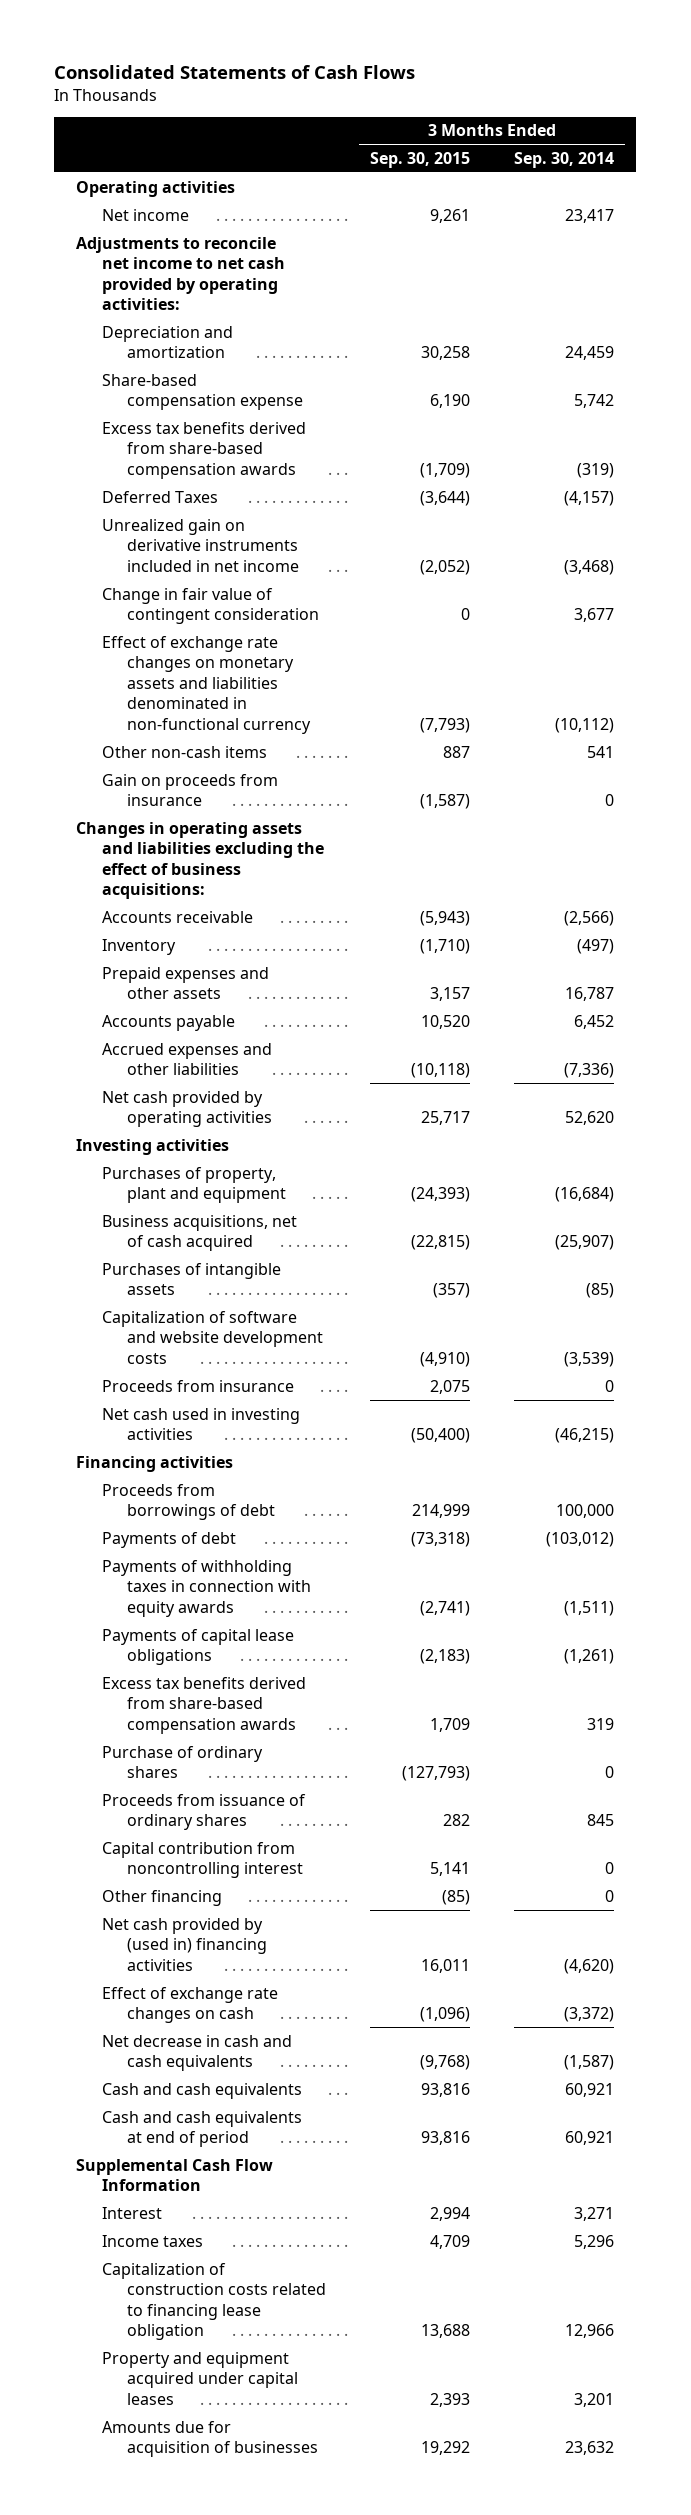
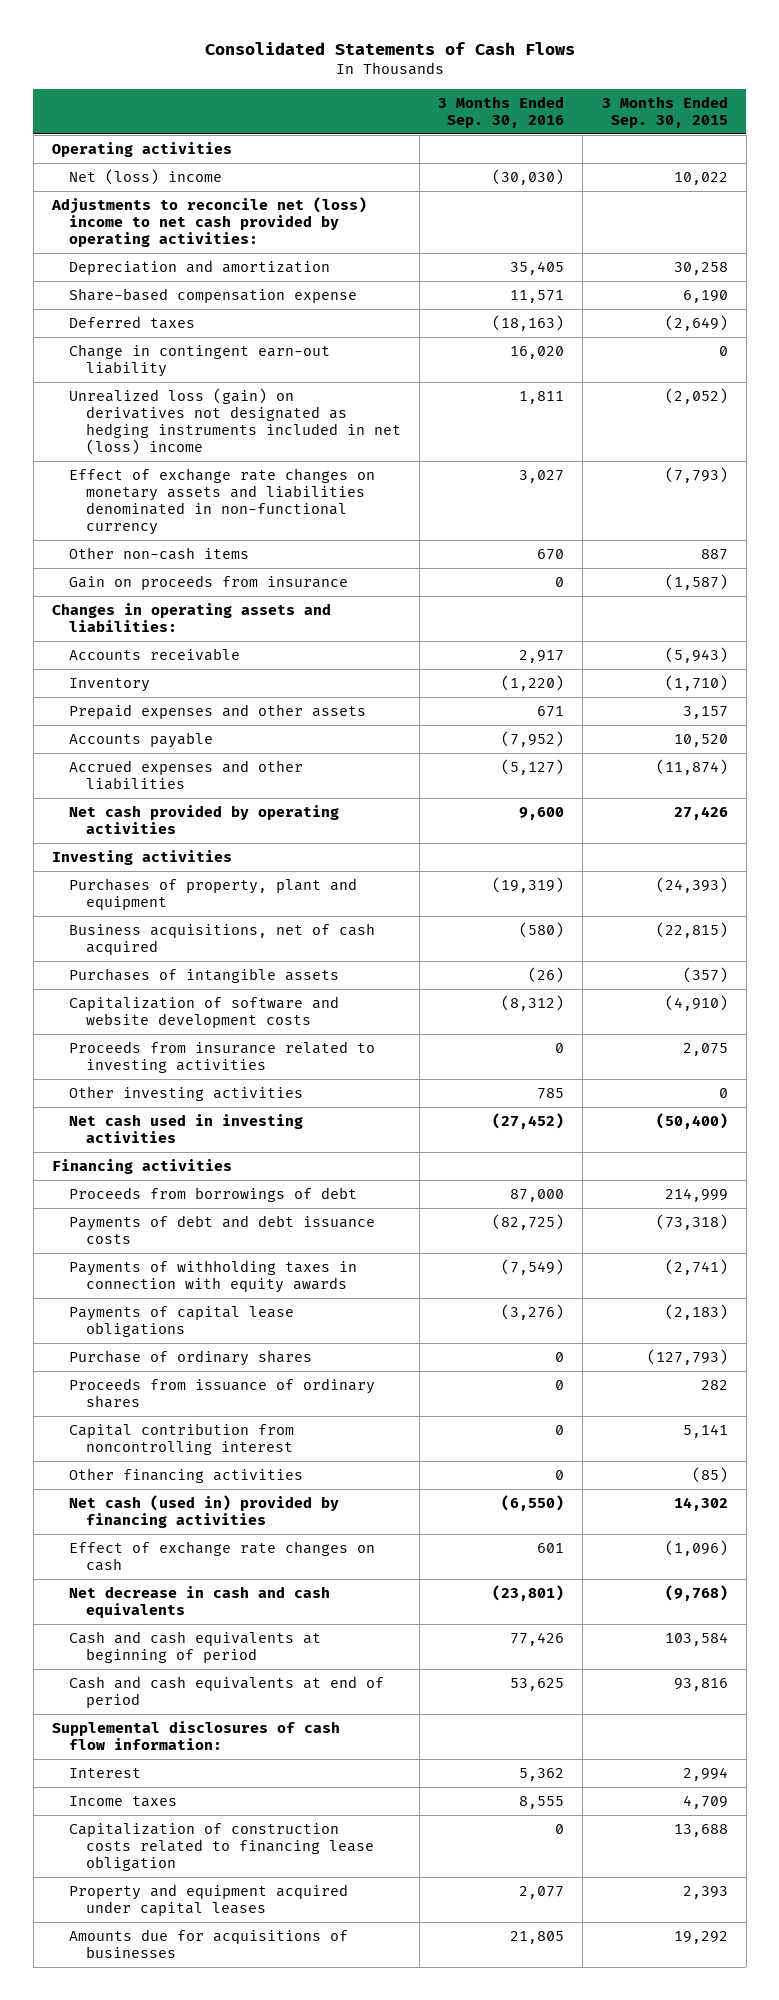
- | 3 Months Ended Sep. 30, 2015 | 3 Months Ended Sep. 30, 2014
+ | 3 Months Ended Sep. 30, 2016 | 3 Months Ended Sep. 30, 2015
- Net income | 9,261 | 23,417
- Adjustments to reconcile net income to net cash provided by operating activities:
+ Net (loss) income | (30,030) | 10,022
+ Adjustments to reconcile net (loss) income to net cash provided by operating activities:
- Excess tax benefits derived from share-based compensation awards | (1,709) | (319)
- Deferred Taxes | (3,644) | (4,157)
- Unrealized gain on derivative instruments included in net income | (2,052) | (3,468)
- Change in fair value of contingent consideration | 0 | 3,677
+ Deferred taxes | (18,163) | (2,649)
+ Change in contingent earn-out liability | 16,020 | 0
+ Unrealized loss (gain) on derivatives not designated as hedging instruments included in net (loss) income | 1,811 | (2,052)
- Changes in operating assets and liabilities excluding the effect of business acquisitions:
+ Changes in operating assets and liabilities:
- Accrued expenses and other liabilities | (10,118) | (7,336)
- Net cash provided by operating activities | 25,717 | 52,620
+ Accrued expenses and other liabilities | (5,127) | (11,874)
+ Net cash provided by operating activities | 9,600 | 27,426
- Proceeds from insurance | 2,075 | 0
+ Proceeds from insurance related to investing activities | 0 | 2,075
+ Other investing activities | 785 | 0
- Payments of debt | (73,318) | (103,012)
+ Payments of debt and debt issuance costs | (82,725) | (73,318)
- Excess tax benefits derived from share-based compensation awards | 1,709 | 319
- Other financing | (85) | 0
- Net cash provided by (used in) financing activities | 16,011 | (4,620)
+ Other financing activities | 0 | (85)
+ Net cash (used in) provided by financing activities | (6,550) | 14,302
- Cash and cash equivalents | 93,816 | 60,921
+ Cash and cash equivalents at beginning of period | 77,426 | 103,584
- Supplemental Cash Flow Information
+ Supplemental disclosures of cash flow information:
- Amounts due for acquisition of businesses | 19,292 | 23,632
+ Amounts due for acquisitions of businesses | 21,805 | 19,292

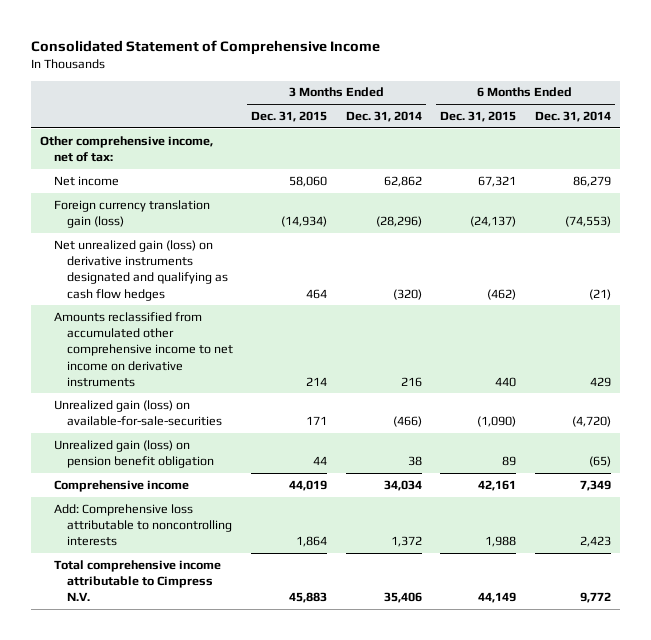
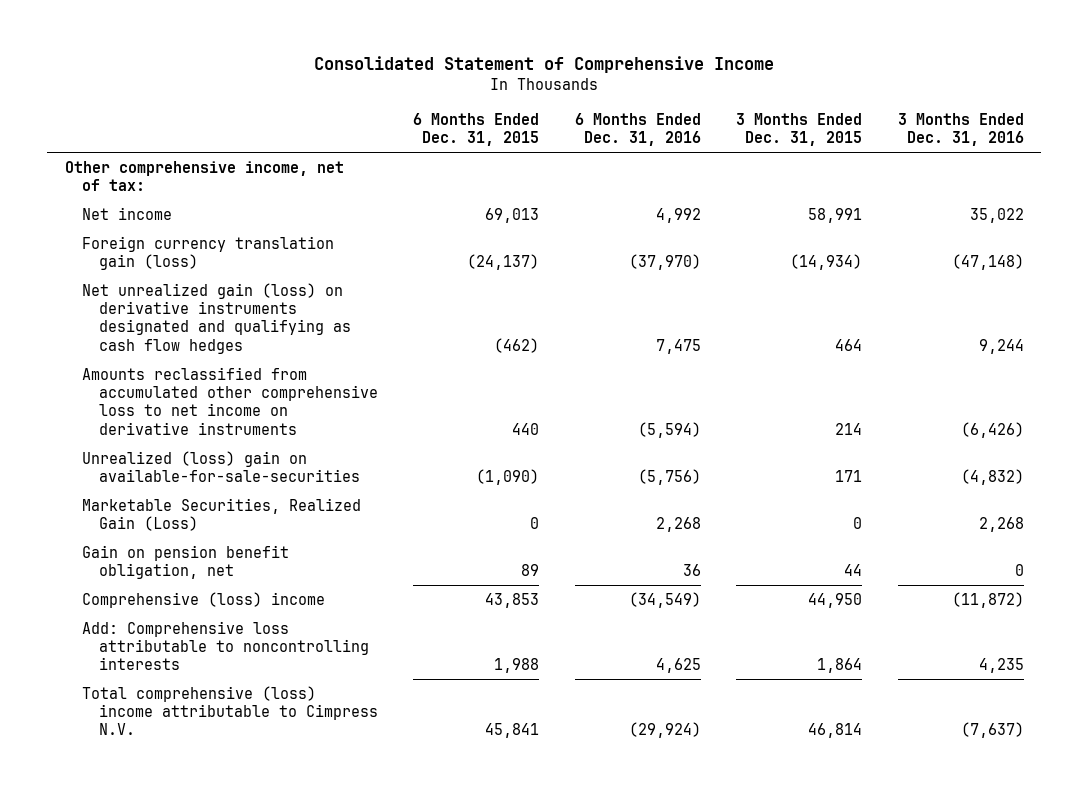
- | 3 Months Ended Dec. 31, 2015 | 3 Months Ended Dec. 31, 2014 | 6 Months Ended Dec. 31, 2015 | 6 Months Ended Dec. 31, 2014
+ | 6 Months Ended Dec. 31, 2015 | 6 Months Ended Dec. 31, 2016 | 3 Months Ended Dec. 31, 2015 | 3 Months Ended Dec. 31, 2016
- Net income | 58,060 | 62,862 | 67,321 | 86,279
+ Net income | 69,013 | 4,992 | 58,991 | 35,022
- Amounts reclassified from accumulated other comprehensive income to net income on derivative instruments | 214 | 216 | 440 | 429
- Unrealized gain (loss) on available-for-sale-securities | 171 | (466) | (1,090) | (4,720)
- Unrealized gain (loss) on pension benefit obligation | 44 | 38 | 89 | (65)
- Comprehensive income | 44,019 | 34,034 | 42,161 | 7,349
+ Amounts reclassified from accumulated other comprehensive loss to net income on derivative instruments | 440 | (5,594) | 214 | (6,426)
+ Unrealized (loss) gain on available-for-sale-securities | (1,090) | (5,756) | 171 | (4,832)
+ Marketable Securities, Realized Gain (Loss) | 0 | 2,268 | 0 | 2,268
+ Gain on pension benefit obligation, net | 89 | 36 | 44 | 0
+ Comprehensive (loss) income | 43,853 | (34,549) | 44,950 | (11,872)
- Total comprehensive income attributable to Cimpress N.V. | 45,883 | 35,406 | 44,149 | 9,772
+ Total comprehensive (loss) income attributable to Cimpress N.V. | 45,841 | (29,924) | 46,814 | (7,637)

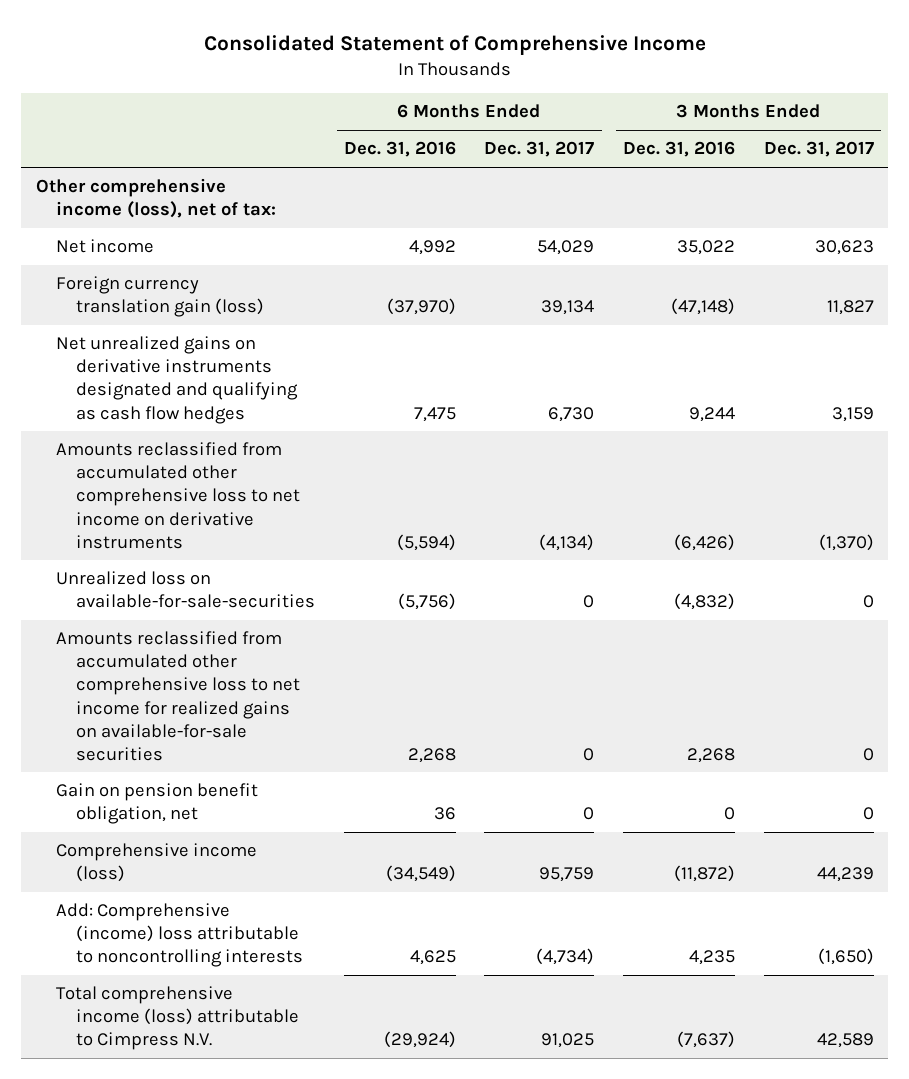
- | 6 Months Ended Dec. 31, 2015 | 6 Months Ended Dec. 31, 2016 | 3 Months Ended Dec. 31, 2015 | 3 Months Ended Dec. 31, 2016
+ | 6 Months Ended Dec. 31, 2016 | 6 Months Ended Dec. 31, 2017 | 3 Months Ended Dec. 31, 2016 | 3 Months Ended Dec. 31, 2017
- Other comprehensive income, net of tax:
+ Other comprehensive income (loss), net of tax:
- Net unrealized gain (loss) on derivative instruments designated and qualifying as cash flow hedges | (462) | 7,475 | 464 | 9,244
+ Net unrealized gains on derivative instruments designated and qualifying as cash flow hedges | 7,475 | 6,730 | 9,244 | 3,159
- Unrealized (loss) gain on available-for-sale-securities | (1,090) | (5,756) | 171 | (4,832)
- Marketable Securities, Realized Gain (Loss) | 0 | 2,268 | 0 | 2,268
+ Unrealized loss on available-for-sale-securities | (5,756) | 0 | (4,832) | 0
+ Amounts reclassified from accumulated other comprehensive loss to net income for realized gains on available-for-sale securities | 2,268 | 0 | 2,268 | 0
- Comprehensive (loss) income | 43,853 | (34,549) | 44,950 | (11,872)
- Add: Comprehensive loss attributable to noncontrolling interests | 1,988 | 4,625 | 1,864 | 4,235
- Total comprehensive (loss) income attributable to Cimpress N.V. | 45,841 | (29,924) | 46,814 | (7,637)
+ Comprehensive income (loss) | (34,549) | 95,759 | (11,872) | 44,239
+ Add: Comprehensive (income) loss attributable to noncontrolling interests | 4,625 | (4,734) | 4,235 | (1,650)
+ Total comprehensive income (loss) attributable to Cimpress N.V. | (29,924) | 91,025 | (7,637) | 42,589

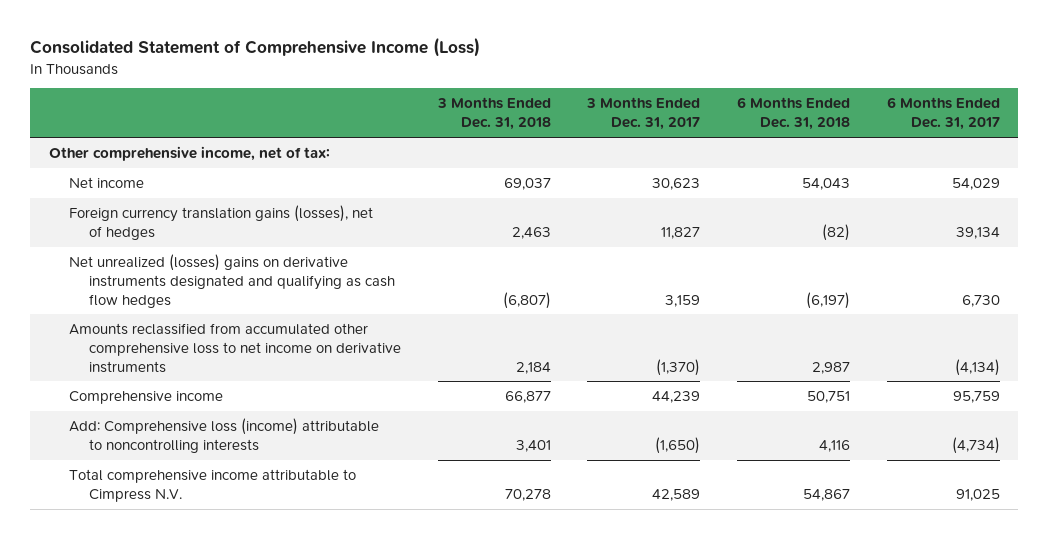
- Consolidated Statement of Comprehensive Income
+ Consolidated Statement of Comprehensive Income (Loss)
- | 6 Months Ended Dec. 31, 2016 | 6 Months Ended Dec. 31, 2017 | 3 Months Ended Dec. 31, 2016 | 3 Months Ended Dec. 31, 2017
+ | 3 Months Ended Dec. 31, 2018 | 3 Months Ended Dec. 31, 2017 | 6 Months Ended Dec. 31, 2018 | 6 Months Ended Dec. 31, 2017
- Other comprehensive income (loss), net of tax:
+ Other comprehensive income, net of tax:
- Foreign currency translation gain (loss) | (37,970) | 39,134 | (47,148) | 11,827
- Net unrealized gains on derivative instruments designated and qualifying as cash flow hedges | 7,475 | 6,730 | 9,244 | 3,159
+ Foreign currency translation gains (losses), net of hedges | 2,463 | 11,827 | (82) | 39,134
+ Net unrealized (losses) gains on derivative instruments designated and qualifying as cash flow hedges | (6,807) | 3,159 | (6,197) | 6,730
- Unrealized loss on available-for-sale-securities | (5,756) | 0 | (4,832) | 0
- Amounts reclassified from accumulated other comprehensive loss to net income for realized gains on available-for-sale securities | 2,268 | 0 | 2,268 | 0
- Gain on pension benefit obligation, net | 36 | 0 | 0 | 0
- Comprehensive income (loss) | (34,549) | 95,759 | (11,872) | 44,239
- Add: Comprehensive (income) loss attributable to noncontrolling interests | 4,625 | (4,734) | 4,235 | (1,650)
- Total comprehensive income (loss) attributable to Cimpress N.V. | (29,924) | 91,025 | (7,637) | 42,589
+ Comprehensive income | 66,877 | 44,239 | 50,751 | 95,759
+ Add: Comprehensive loss (income) attributable to noncontrolling interests | 3,401 | (1,650) | 4,116 | (4,734)
+ Total comprehensive income attributable to Cimpress N.V. | 70,278 | 42,589 | 54,867 | 91,025

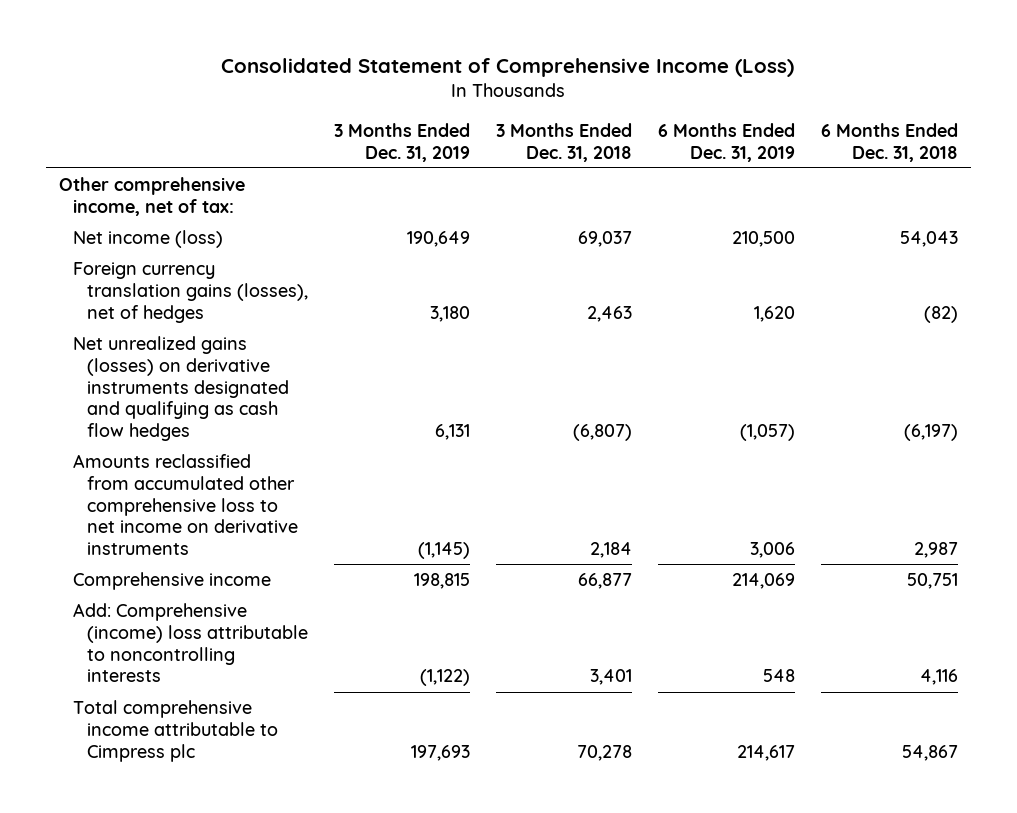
- | 3 Months Ended Dec. 31, 2018 | 3 Months Ended Dec. 31, 2017 | 6 Months Ended Dec. 31, 2018 | 6 Months Ended Dec. 31, 2017
+ | 3 Months Ended Dec. 31, 2019 | 3 Months Ended Dec. 31, 2018 | 6 Months Ended Dec. 31, 2019 | 6 Months Ended Dec. 31, 2018
- Net income | 69,037 | 30,623 | 54,043 | 54,029
+ Net income (loss) | 190,649 | 69,037 | 210,500 | 54,043
- Net unrealized (losses) gains on derivative instruments designated and qualifying as cash flow hedges | (6,807) | 3,159 | (6,197) | 6,730
+ Net unrealized gains (losses) on derivative instruments designated and qualifying as cash flow hedges | 6,131 | (6,807) | (1,057) | (6,197)
- Add: Comprehensive loss (income) attributable to noncontrolling interests | 3,401 | (1,650) | 4,116 | (4,734)
- Total comprehensive income attributable to Cimpress N.V. | 70,278 | 42,589 | 54,867 | 91,025
+ Add: Comprehensive (income) loss attributable to noncontrolling interests | (1,122) | 3,401 | 548 | 4,116
+ Total comprehensive income attributable to Cimpress plc | 197,693 | 70,278 | 214,617 | 54,867

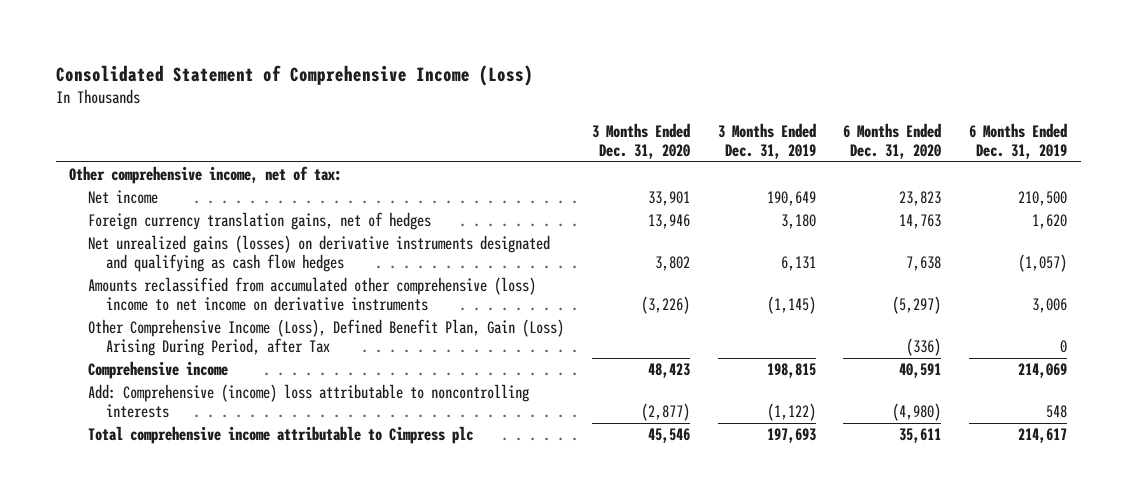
- | 3 Months Ended Dec. 31, 2019 | 3 Months Ended Dec. 31, 2018 | 6 Months Ended Dec. 31, 2019 | 6 Months Ended Dec. 31, 2018
+ | 3 Months Ended Dec. 31, 2020 | 3 Months Ended Dec. 31, 2019 | 6 Months Ended Dec. 31, 2020 | 6 Months Ended Dec. 31, 2019
- Net income (loss) | 190,649 | 69,037 | 210,500 | 54,043
- Foreign currency translation gains (losses), net of hedges | 3,180 | 2,463 | 1,620 | (82)
+ Net income | 33,901 | 190,649 | 23,823 | 210,500
+ Foreign currency translation gains, net of hedges | 13,946 | 3,180 | 14,763 | 1,620
- Amounts reclassified from accumulated other comprehensive loss to net income on derivative instruments | (1,145) | 2,184 | 3,006 | 2,987
+ Amounts reclassified from accumulated other comprehensive (loss) income to net income on derivative instruments | (3,226) | (1,145) | (5,297) | 3,006
+ Other Comprehensive Income (Loss), Defined Benefit Plan, Gain (Loss) Arising During Period, after Tax | | | (336) | 0

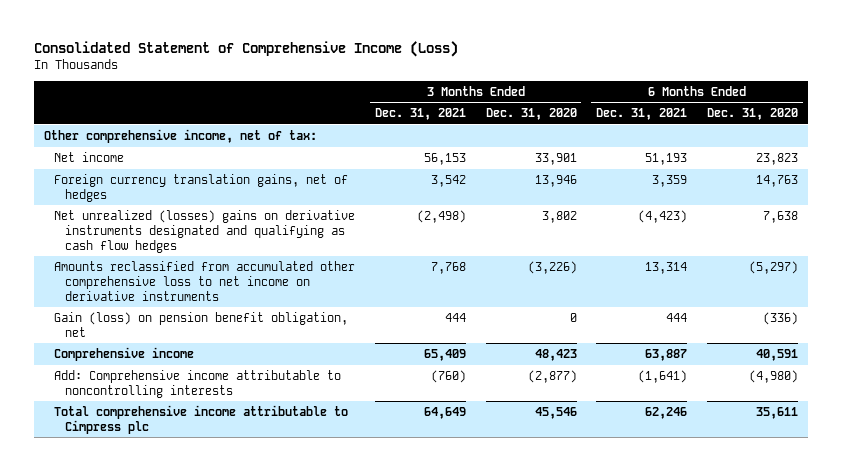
- | 3 Months Ended Dec. 31, 2020 | 3 Months Ended Dec. 31, 2019 | 6 Months Ended Dec. 31, 2020 | 6 Months Ended Dec. 31, 2019
+ | 3 Months Ended Dec. 31, 2021 | 3 Months Ended Dec. 31, 2020 | 6 Months Ended Dec. 31, 2021 | 6 Months Ended Dec. 31, 2020
- Net unrealized gains (losses) on derivative instruments designated and qualifying as cash flow hedges | 3,802 | 6,131 | 7,638 | (1,057)
- Amounts reclassified from accumulated other comprehensive (loss) income to net income on derivative instruments | (3,226) | (1,145) | (5,297) | 3,006
- Other Comprehensive Income (Loss), Defined Benefit Plan, Gain (Loss) Arising During Period, after Tax | | | (336) | 0
+ Net unrealized (losses) gains on derivative instruments designated and qualifying as cash flow hedges | (2,498) | 3,802 | (4,423) | 7,638
+ Amounts reclassified from accumulated other comprehensive loss to net income on derivative instruments | 7,768 | (3,226) | 13,314 | (5,297)
+ Gain (loss) on pension benefit obligation, net | 444 | 0 | 444 | (336)
- Add: Comprehensive (income) loss attributable to noncontrolling interests | (2,877) | (1,122) | (4,980) | 548
+ Add: Comprehensive income attributable to noncontrolling interests | (760) | (2,877) | (1,641) | (4,980)

